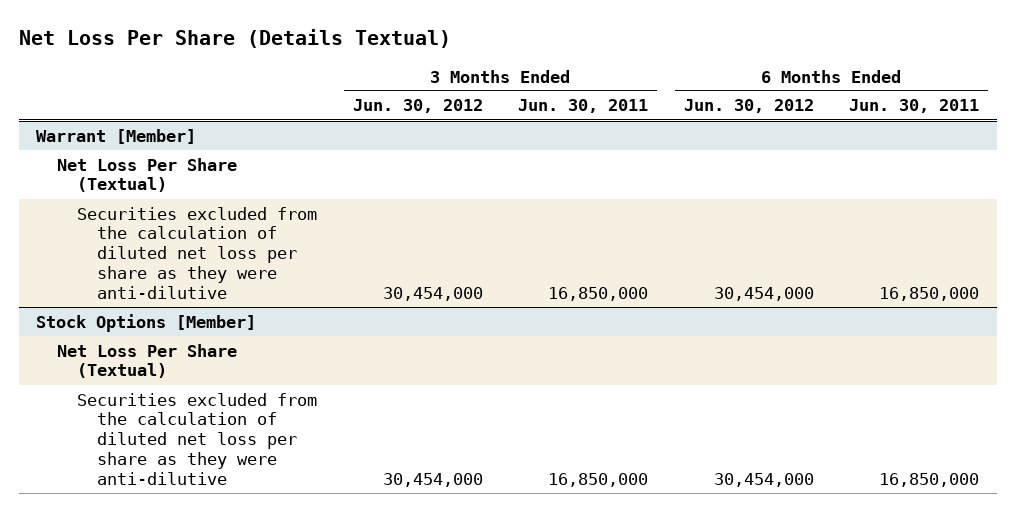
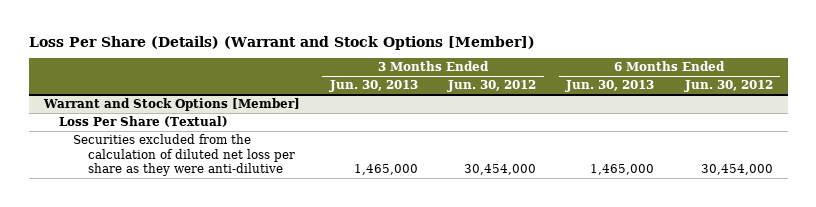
- Net Loss Per Share (Details Textual)
+ Loss Per Share (Details) (Warrant and Stock Options [Member])
- | 3 Months Ended Jun. 30, 2012 | 3 Months Ended Jun. 30, 2011 | 6 Months Ended Jun. 30, 2012 | 6 Months Ended Jun. 30, 2011
+ | 3 Months Ended Jun. 30, 2013 | 3 Months Ended Jun. 30, 2012 | 6 Months Ended Jun. 30, 2013 | 6 Months Ended Jun. 30, 2012
- Warrant [Member]
- Net Loss Per Share (Textual)
- Securities excluded from the calculation of diluted net loss per share as they were anti-dilutive | 30,454,000 | 16,850,000 | 30,454,000 | 16,850,000
- Stock Options [Member]
- Net Loss Per Share (Textual)
+ Warrant and Stock Options [Member]
+ Loss Per Share (Textual)

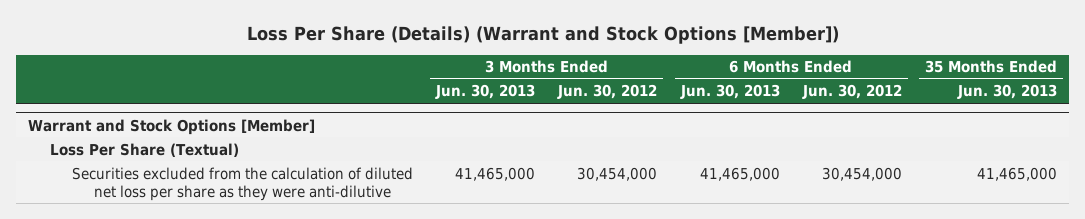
- | 3 Months Ended Jun. 30, 2013 | 3 Months Ended Jun. 30, 2012 | 6 Months Ended Jun. 30, 2013 | 6 Months Ended Jun. 30, 2012
+ | 3 Months Ended Jun. 30, 2013 | 3 Months Ended Jun. 30, 2012 | 6 Months Ended Jun. 30, 2013 | 6 Months Ended Jun. 30, 2012 | 35 Months Ended Jun. 30, 2013
@ Warrant and Stock Options [Member]
- Securities excluded from the calculation of diluted net loss per share as they were anti-dilutive | 1,465,000 | 30,454,000 | 1,465,000 | 30,454,000
+ Securities excluded from the calculation of diluted net loss per share as they were anti-dilutive | 41,465,000 | 30,454,000 | 41,465,000 | 30,454,000 | 41,465,000

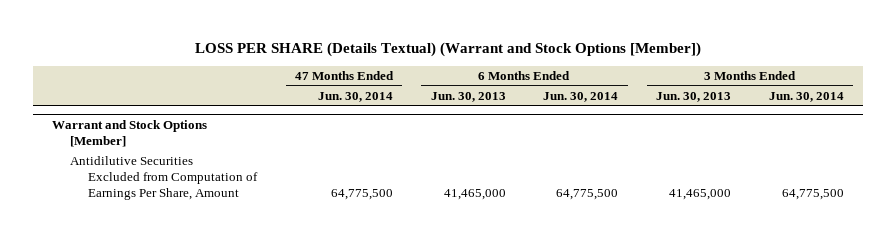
- Loss Per Share (Details) (Warrant and Stock Options [Member])
+ LOSS PER SHARE (Details Textual) (Warrant and Stock Options [Member])
- | 3 Months Ended Jun. 30, 2013 | 3 Months Ended Jun. 30, 2012 | 6 Months Ended Jun. 30, 2013 | 6 Months Ended Jun. 30, 2012 | 35 Months Ended Jun. 30, 2013
+ | 47 Months Ended Jun. 30, 2014 | 6 Months Ended Jun. 30, 2013 | 6 Months Ended Jun. 30, 2014 | 3 Months Ended Jun. 30, 2013 | 3 Months Ended Jun. 30, 2014
@ Warrant and Stock Options [Member]
- Loss Per Share (Textual)
- Securities excluded from the calculation of diluted net loss per share as they were anti-dilutive | 41,465,000 | 30,454,000 | 41,465,000 | 30,454,000 | 41,465,000
+ Antidilutive Securities Excluded from Computation of Earnings Per Share, Amount | 64,775,500 | 41,465,000 | 64,775,500 | 41,465,000 | 64,775,500

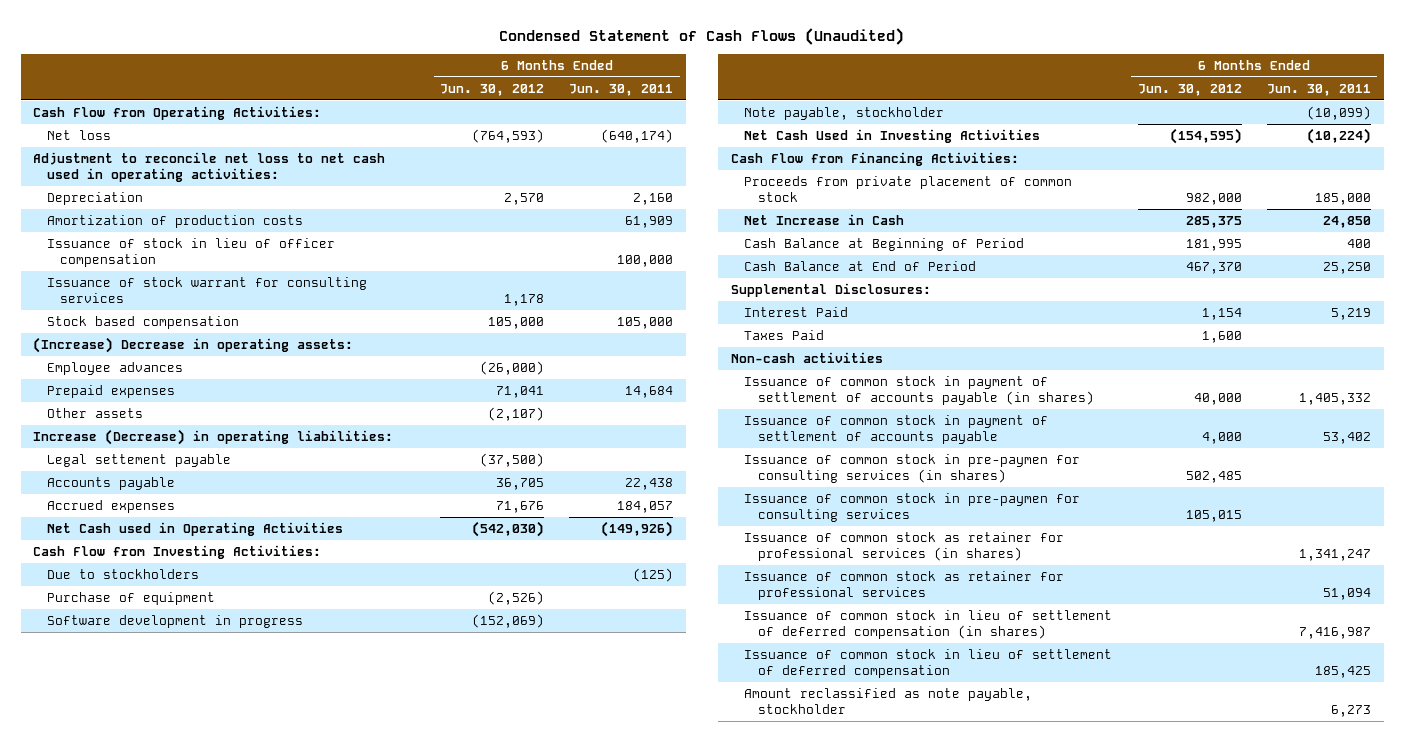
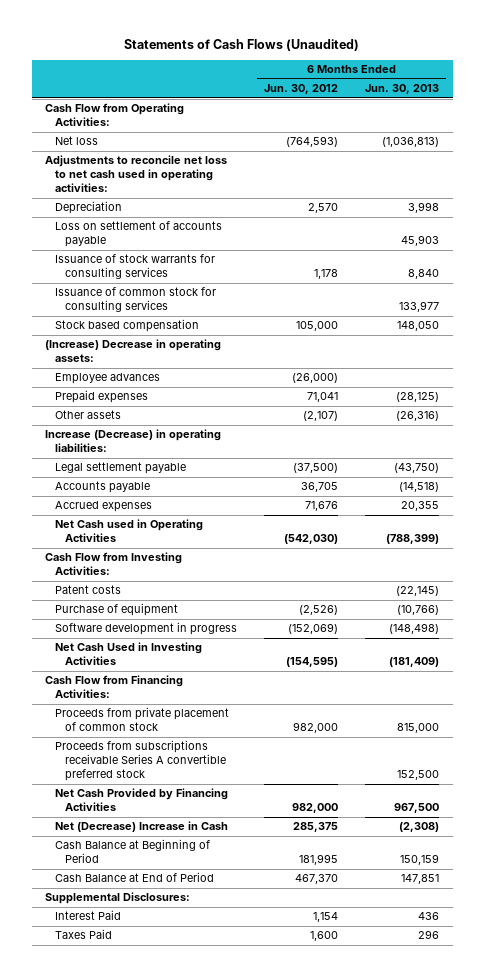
- Condensed Statement of Cash Flows (Unaudited)
+ Statements of Cash Flows (Unaudited)
- | 6 Months Ended Jun. 30, 2012 | 6 Months Ended Jun. 30, 2011
+ | 6 Months Ended Jun. 30, 2012 | 6 Months Ended Jun. 30, 2013
- Adjustment to reconcile net loss to net cash used in operating activities:
+ Adjustments to reconcile net loss to net cash used in operating activities:
- Amortization of production costs | | 61,909
- Issuance of stock in lieu of officer compensation | | 100,000
- Issuance of stock warrant for consulting services | 1,178 |
+ Loss on settlement of accounts payable | | 45,903
+ Issuance of stock warrants for consulting services | 1,178 | 8,840
+ Issuance of common stock for consulting services | | 133,977
- Legal settement payable | (37,500) |
+ Legal settlement payable | (37,500) | (43,750)
- Due to stockholders | | (125)
+ Patent costs | | (22,145)
- Note payable, stockholder | | (10,099)
- Net Increase in Cash | 285,375 | 24,850
+ Proceeds from subscriptions receivable Series A convertible preferred stock | | 152,500
+ Net Cash Provided by Financing Activities | 982,000 | 967,500
+ Net (Decrease) Increase in Cash | 285,375 | (2,308)
- Non-cash activities
- Issuance of common stock in payment of settlement of accounts payable (in shares) | 40,000 | 1,405,332
- Issuance of common stock in payment of settlement of accounts payable | 4,000 | 53,402
- Issuance of common stock in pre-paymen for consulting services (in shares) | 502,485 |
- Issuance of common stock in pre-paymen for consulting services | 105,015 |
- Issuance of common stock as retainer for professional services (in shares) | | 1,341,247
- Issuance of common stock as retainer for professional services | | 51,094
- Issuance of common stock in lieu of settlement of deferred compensation (in shares) | | 7,416,987
- Issuance of common stock in lieu of settlement of deferred compensation | | 185,425
- Amount reclassified as note payable, stockholder | | 6,273

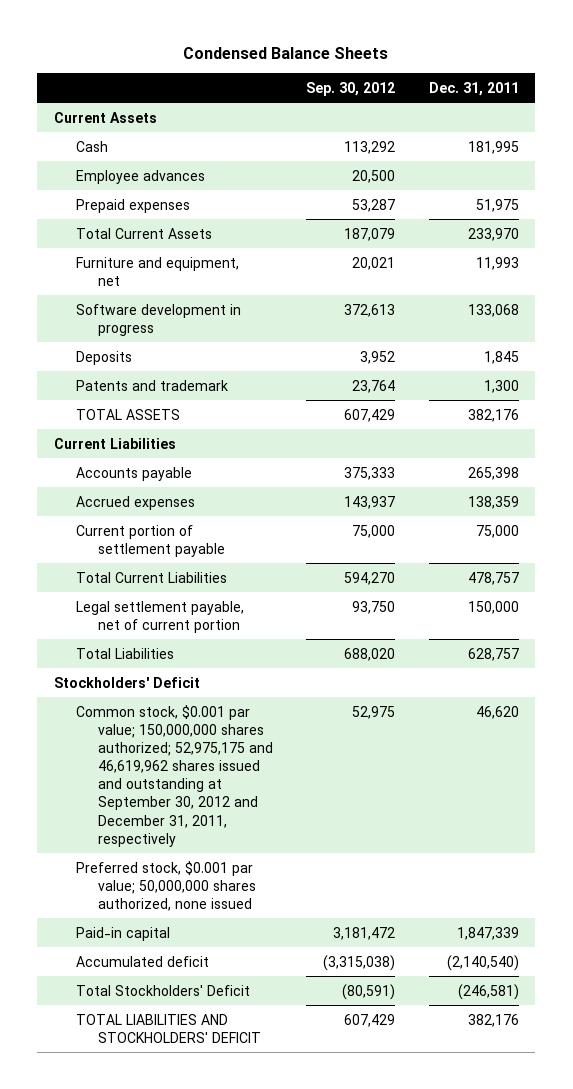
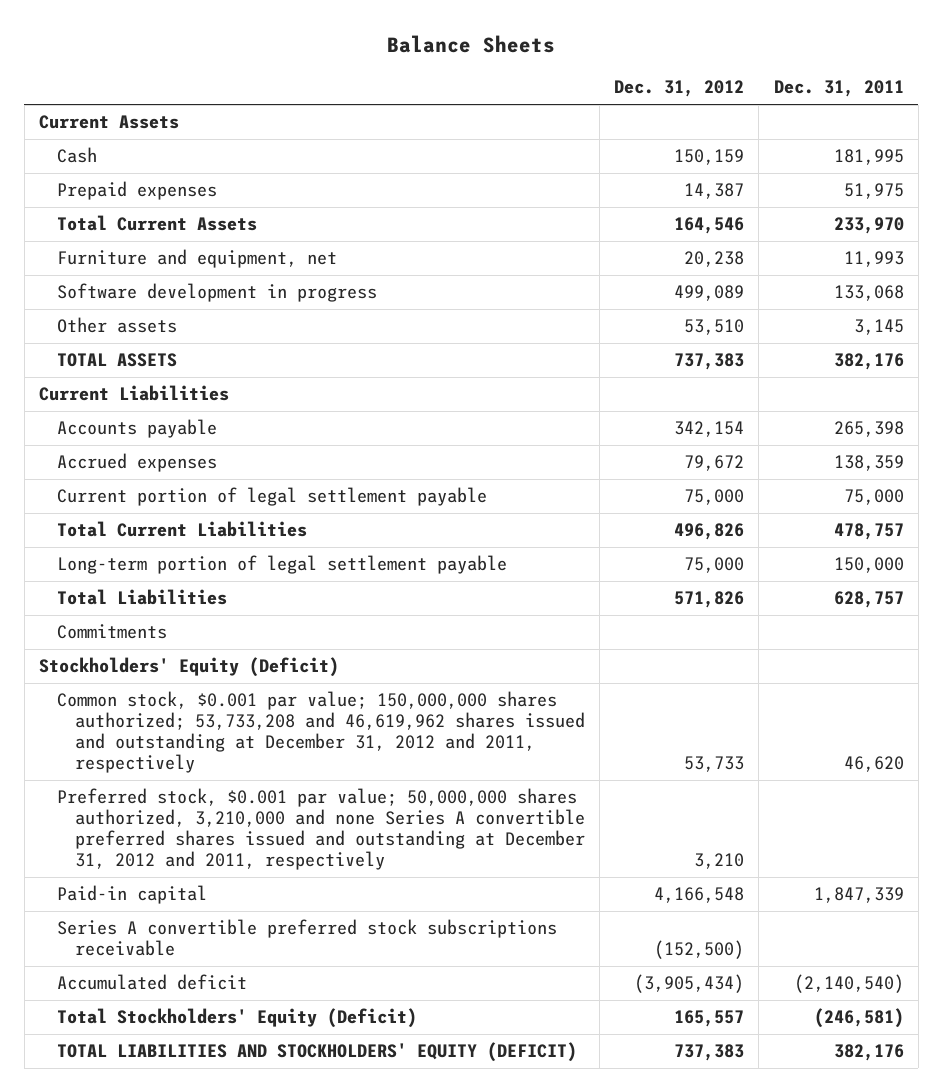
- Condensed Balance Sheets
+ Balance Sheets
- | Sep. 30, 2012 | Dec. 31, 2011
+ | Dec. 31, 2012 | Dec. 31, 2011
- Employee advances | 20,500 |
- Deposits | 3,952 | 1,845
- Patents and trademark | 23,764 | 1,300
+ Other assets | 53,510 | 3,145
- Current portion of settlement payable | 75,000 | 75,000
+ Current portion of legal settlement payable | 75,000 | 75,000
- Legal settlement payable, net of current portion | 93,750 | 150,000
+ Long-term portion of legal settlement payable | 75,000 | 150,000
- Stockholders' Deficit
- Common stock, $0.001 par value; 150,000,000 shares authorized; 52,975,175 and 46,619,962 shares issued and outstanding at September 30, 2012 and December 31, 2011, respectively | 52,975 | 46,620
- Preferred stock, $0.001 par value; 50,000,000 shares authorized, none issued
+ Commitments
+ Stockholders' Equity (Deficit)
+ Common stock, $0.001 par value; 150,000,000 shares authorized; 53,733,208 and 46,619,962 shares issued and outstanding at December 31, 2012 and 2011, respectively | 53,733 | 46,620
+ Preferred stock, $0.001 par value; 50,000,000 shares authorized, 3,210,000 and none Series A convertible preferred shares issued and outstanding at December 31, 2012 and 2011, respectively | 3,210 |
+ Series A convertible preferred stock subscriptions receivable | (152,500) |
- Total Stockholders' Deficit | (80,591) | (246,581)
- TOTAL LIABILITIES AND STOCKHOLDERS' DEFICIT | 607,429 | 382,176
+ Total Stockholders' Equity (Deficit) | 165,557 | (246,581)
+ TOTAL LIABILITIES AND STOCKHOLDERS' EQUITY (DEFICIT) | 737,383 | 382,176

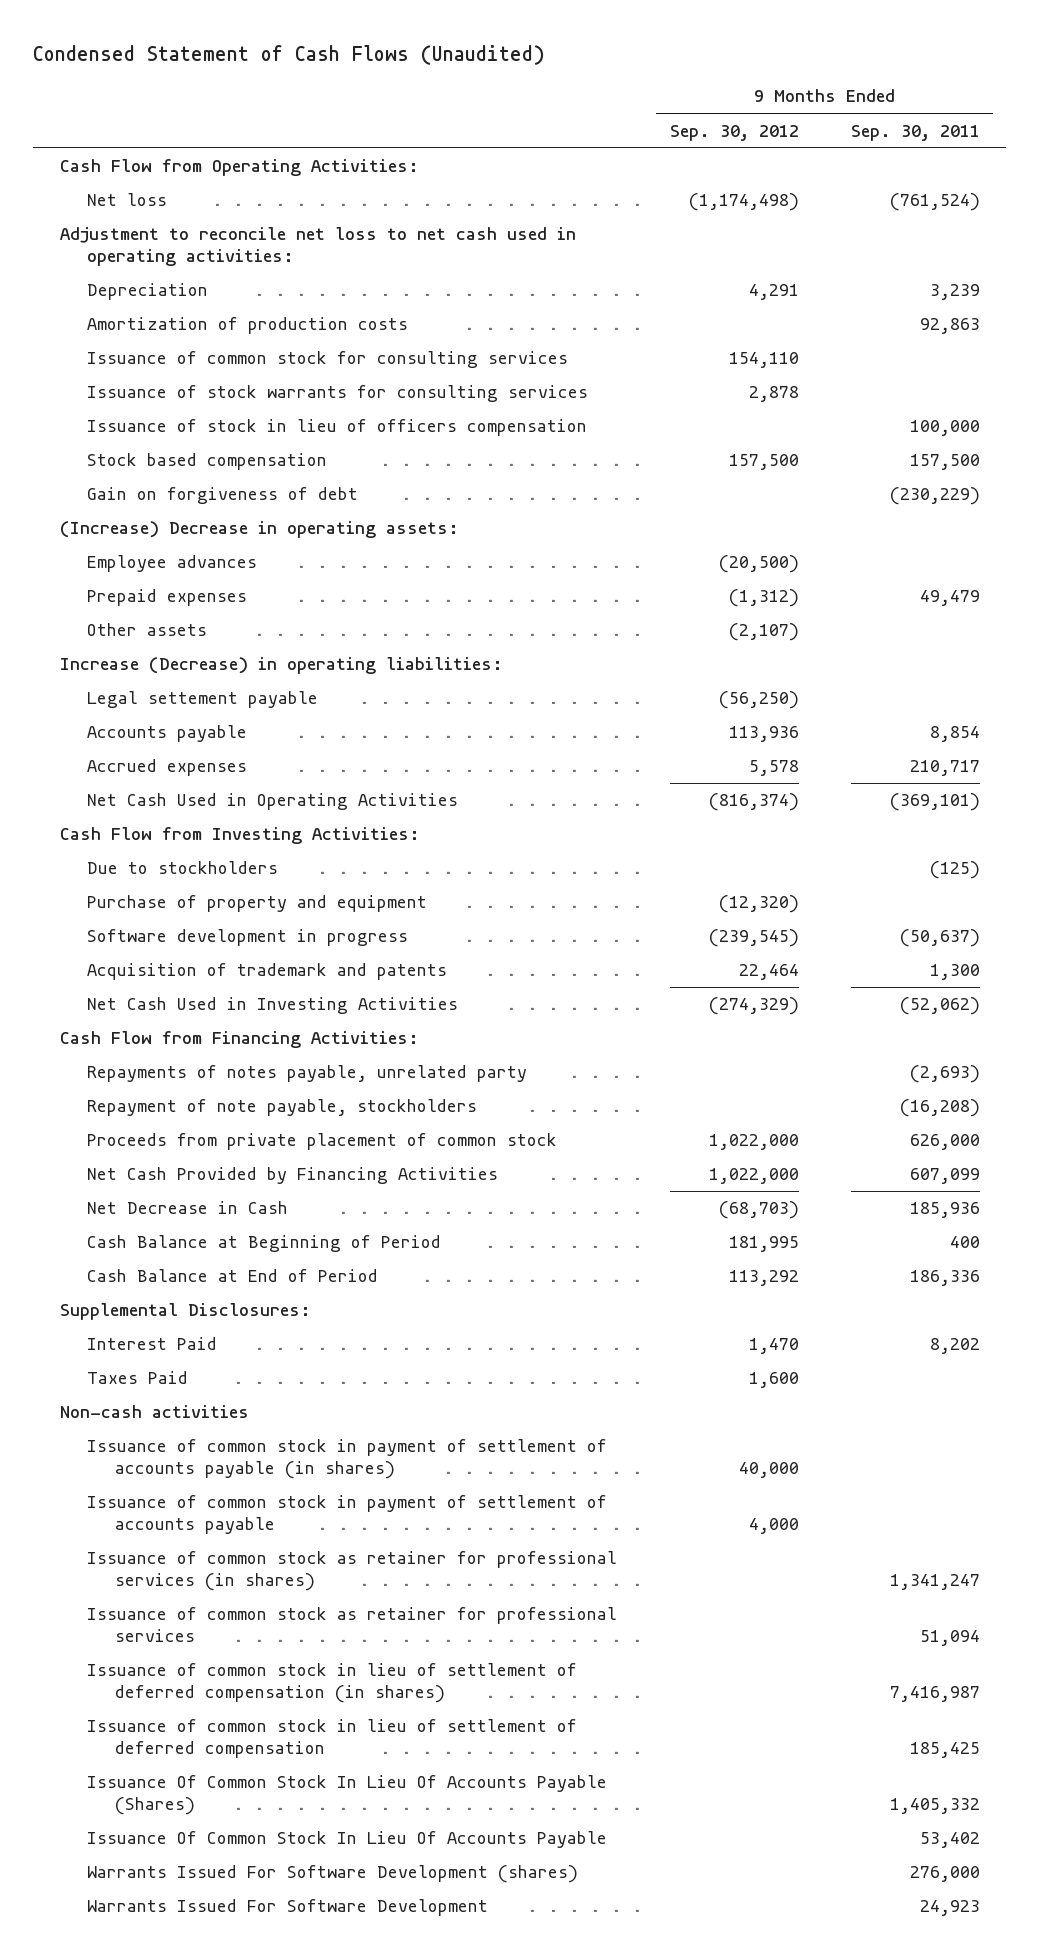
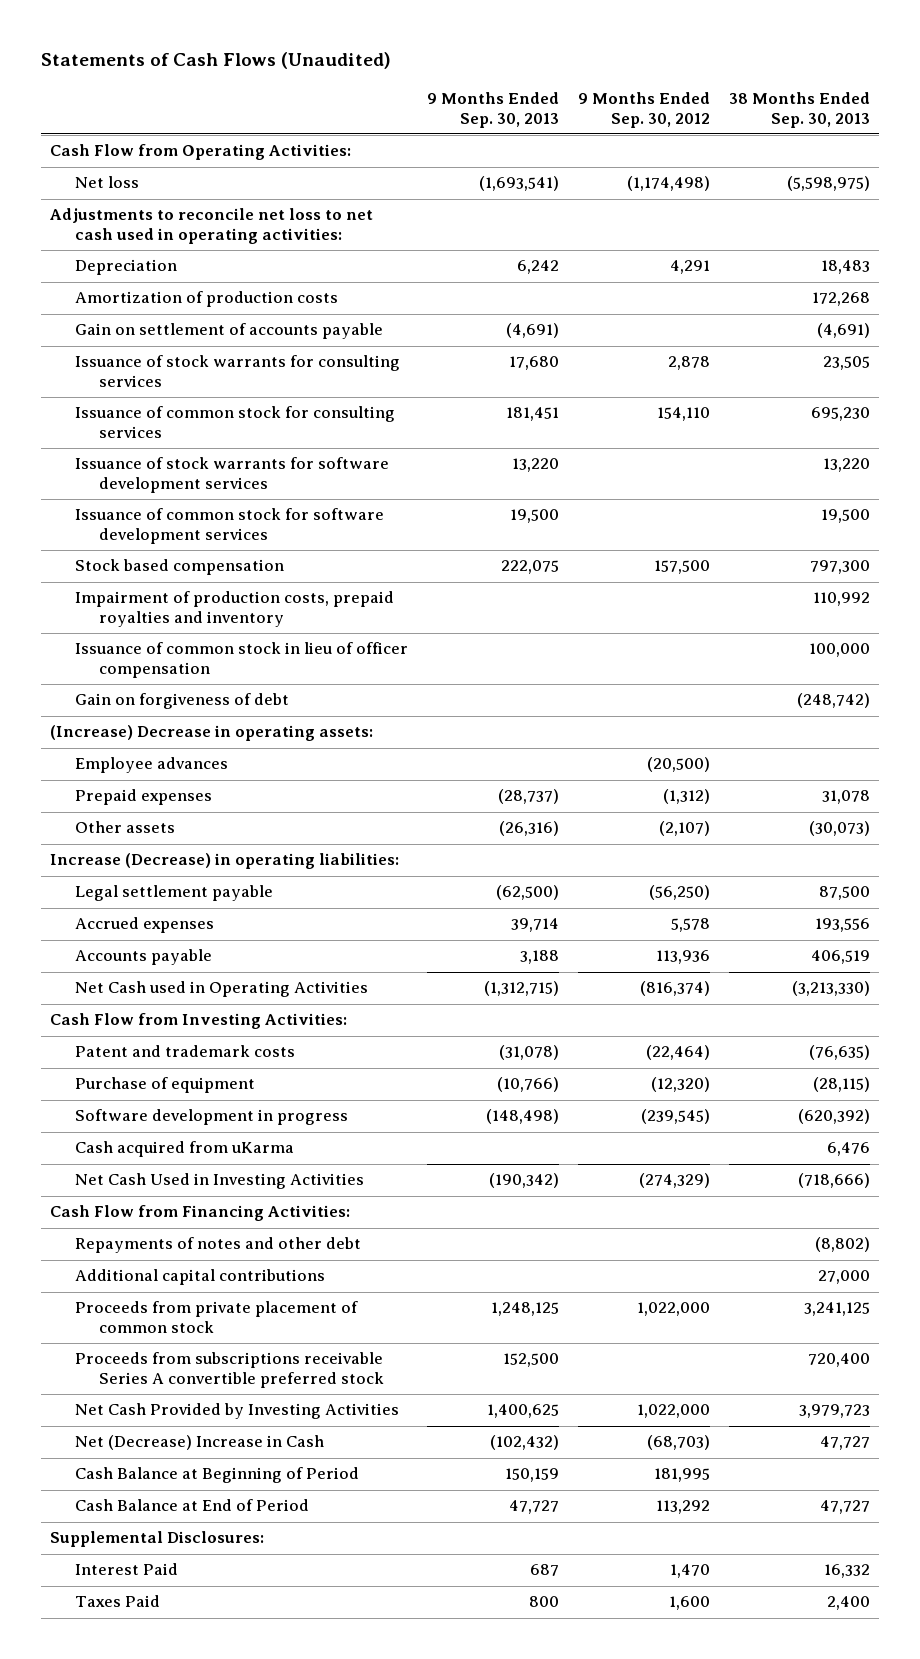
- Condensed Statement of Cash Flows (Unaudited)
+ Statements of Cash Flows (Unaudited)
- | 9 Months Ended Sep. 30, 2012 | 9 Months Ended Sep. 30, 2011
+ | 9 Months Ended Sep. 30, 2013 | 9 Months Ended Sep. 30, 2012 | 38 Months Ended Sep. 30, 2013
- Adjustment to reconcile net loss to net cash used in operating activities:
+ Adjustments to reconcile net loss to net cash used in operating activities:
+ Gain on settlement of accounts payable | (4,691) | | (4,691)
- Issuance of stock in lieu of officers compensation | | 100,000
moved down: Issuance of common stock for consulting services | 181,451 | 154,110 | 695,230
+ Issuance of stock warrants for software development services | 13,220 | | 13,220
+ Issuance of common stock for software development services | 19,500 | | 19,500
+ Impairment of production costs, prepaid royalties and inventory | | | 110,992
+ Issuance of common stock in lieu of officer compensation | | | 100,000
- Legal settement payable | (56,250) |
+ Legal settlement payable | (62,500) | (56,250) | 87,500
- Net Cash Used in Operating Activities | (816,374) | (369,101)
moved down: Accounts payable | 3,188 | 113,936 | 406,519
+ Net Cash used in Operating Activities | (1,312,715) | (816,374) | (3,213,330)
- Due to stockholders | | (125)
- Purchase of property and equipment | (12,320) |
+ Patent and trademark costs | (31,078) | (22,464) | (76,635)
+ Purchase of equipment | (10,766) | (12,320) | (28,115)
- Acquisition of trademark and patents | 22,464 | 1,300
+ Cash acquired from uKarma | | | 6,476
- Repayments of notes payable, unrelated party | | (2,693)
- Repayment of note payable, stockholders | | (16,208)
+ Repayments of notes and other debt | | | (8,802)
+ Additional capital contributions | | | 27,000
- Net Cash Provided by Financing Activities | 1,022,000 | 607,099
- Net Decrease in Cash | (68,703) | 185,936
+ Proceeds from subscriptions receivable Series A convertible preferred stock | 152,500 | | 720,400
+ Net Cash Provided by Investing Activities | 1,400,625 | 1,022,000 | 3,979,723
+ Net (Decrease) Increase in Cash | (102,432) | (68,703) | 47,727
- Non-cash activities
- Issuance of common stock in payment of settlement of accounts payable (in shares) | 40,000 |
- Issuance of common stock in payment of settlement of accounts payable | 4,000 |
- Issuance of common stock as retainer for professional services (in shares) | | 1,341,247
- Issuance of common stock as retainer for professional services | | 51,094
- Issuance of common stock in lieu of settlement of deferred compensation (in shares) | | 7,416,987
- Issuance of common stock in lieu of settlement of deferred compensation | | 185,425
- Issuance Of Common Stock In Lieu Of Accounts Payable (Shares) | | 1,405,332
- Issuance Of Common Stock In Lieu Of Accounts Payable | | 53,402
- Warrants Issued For Software Development (shares) | | 276,000
- Warrants Issued For Software Development | | 24,923

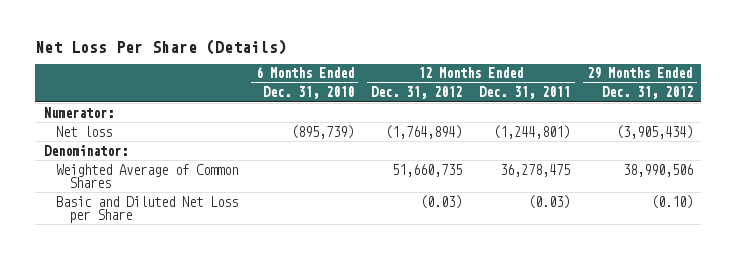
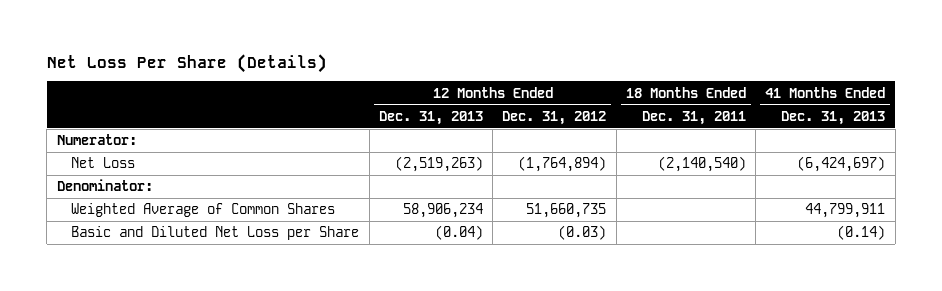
- | 6 Months Ended Dec. 31, 2010 | 12 Months Ended Dec. 31, 2012 | 12 Months Ended Dec. 31, 2011 | 29 Months Ended Dec. 31, 2012
+ | 12 Months Ended Dec. 31, 2013 | 12 Months Ended Dec. 31, 2012 | 18 Months Ended Dec. 31, 2011 | 41 Months Ended Dec. 31, 2013
- Net loss | (895,739) | (1,764,894) | (1,244,801) | (3,905,434)
+ Net Loss | (2,519,263) | (1,764,894) | (2,140,540) | (6,424,697)

